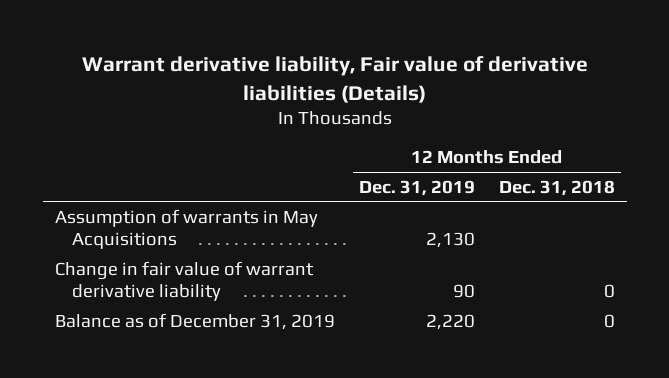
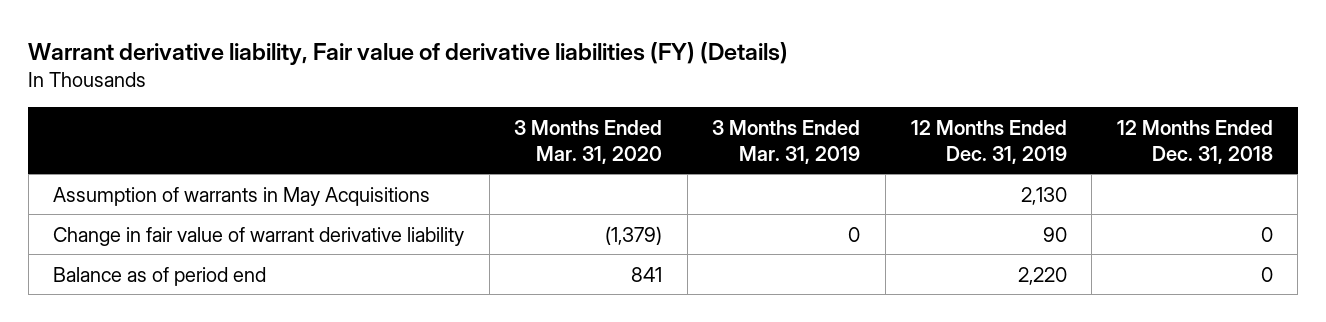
- Warrant derivative liability, Fair value of derivative liabilities (Details)
+ Warrant derivative liability, Fair value of derivative liabilities (FY) (Details)
- | 12 Months Ended Dec. 31, 2019 | 12 Months Ended Dec. 31, 2018
+ | 3 Months Ended Mar. 31, 2020 | 3 Months Ended Mar. 31, 2019 | 12 Months Ended Dec. 31, 2019 | 12 Months Ended Dec. 31, 2018
- Balance as of December 31, 2019 | 2,220 | 0
+ Balance as of period end | 841 | | 2,220 | 0

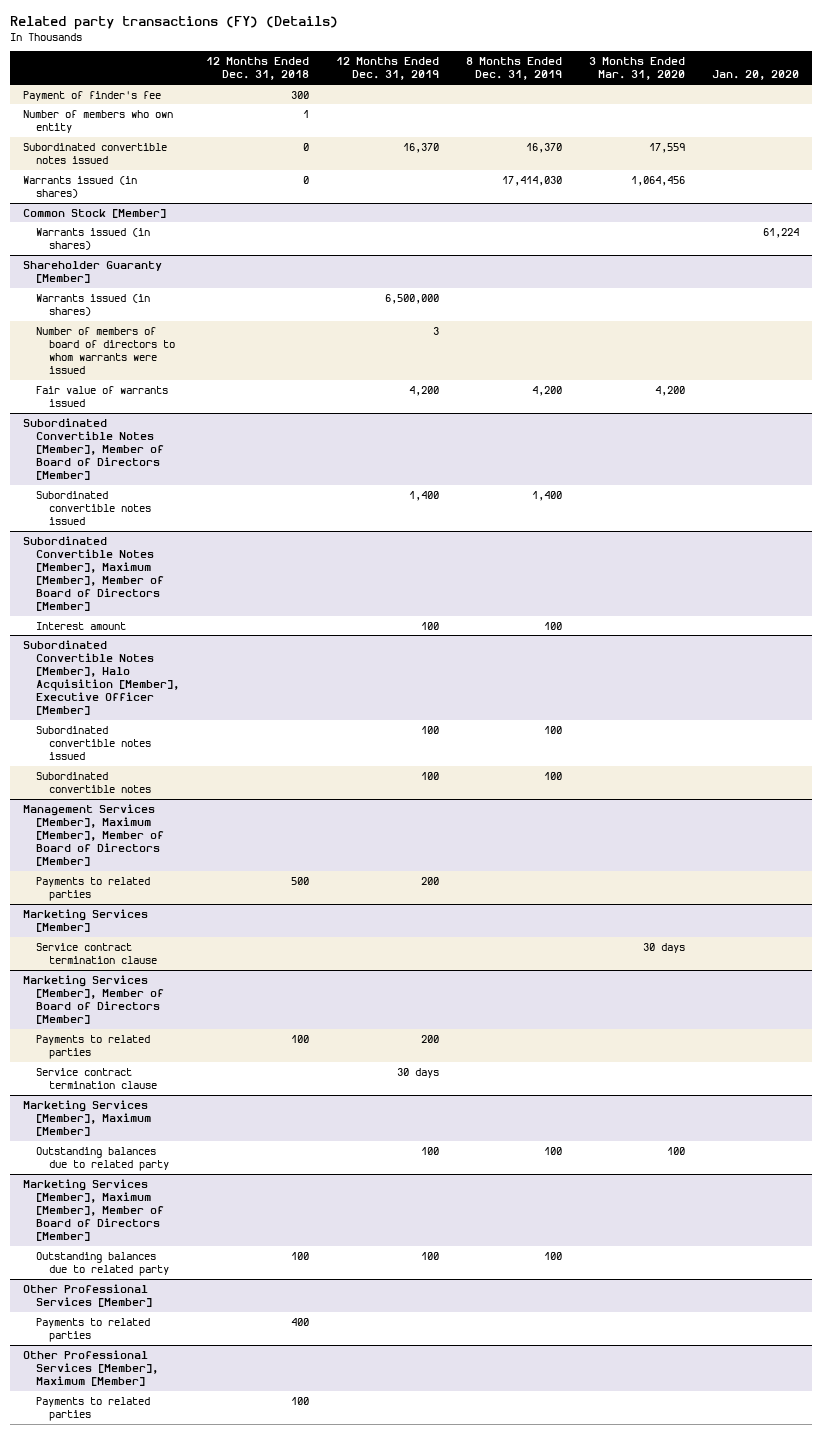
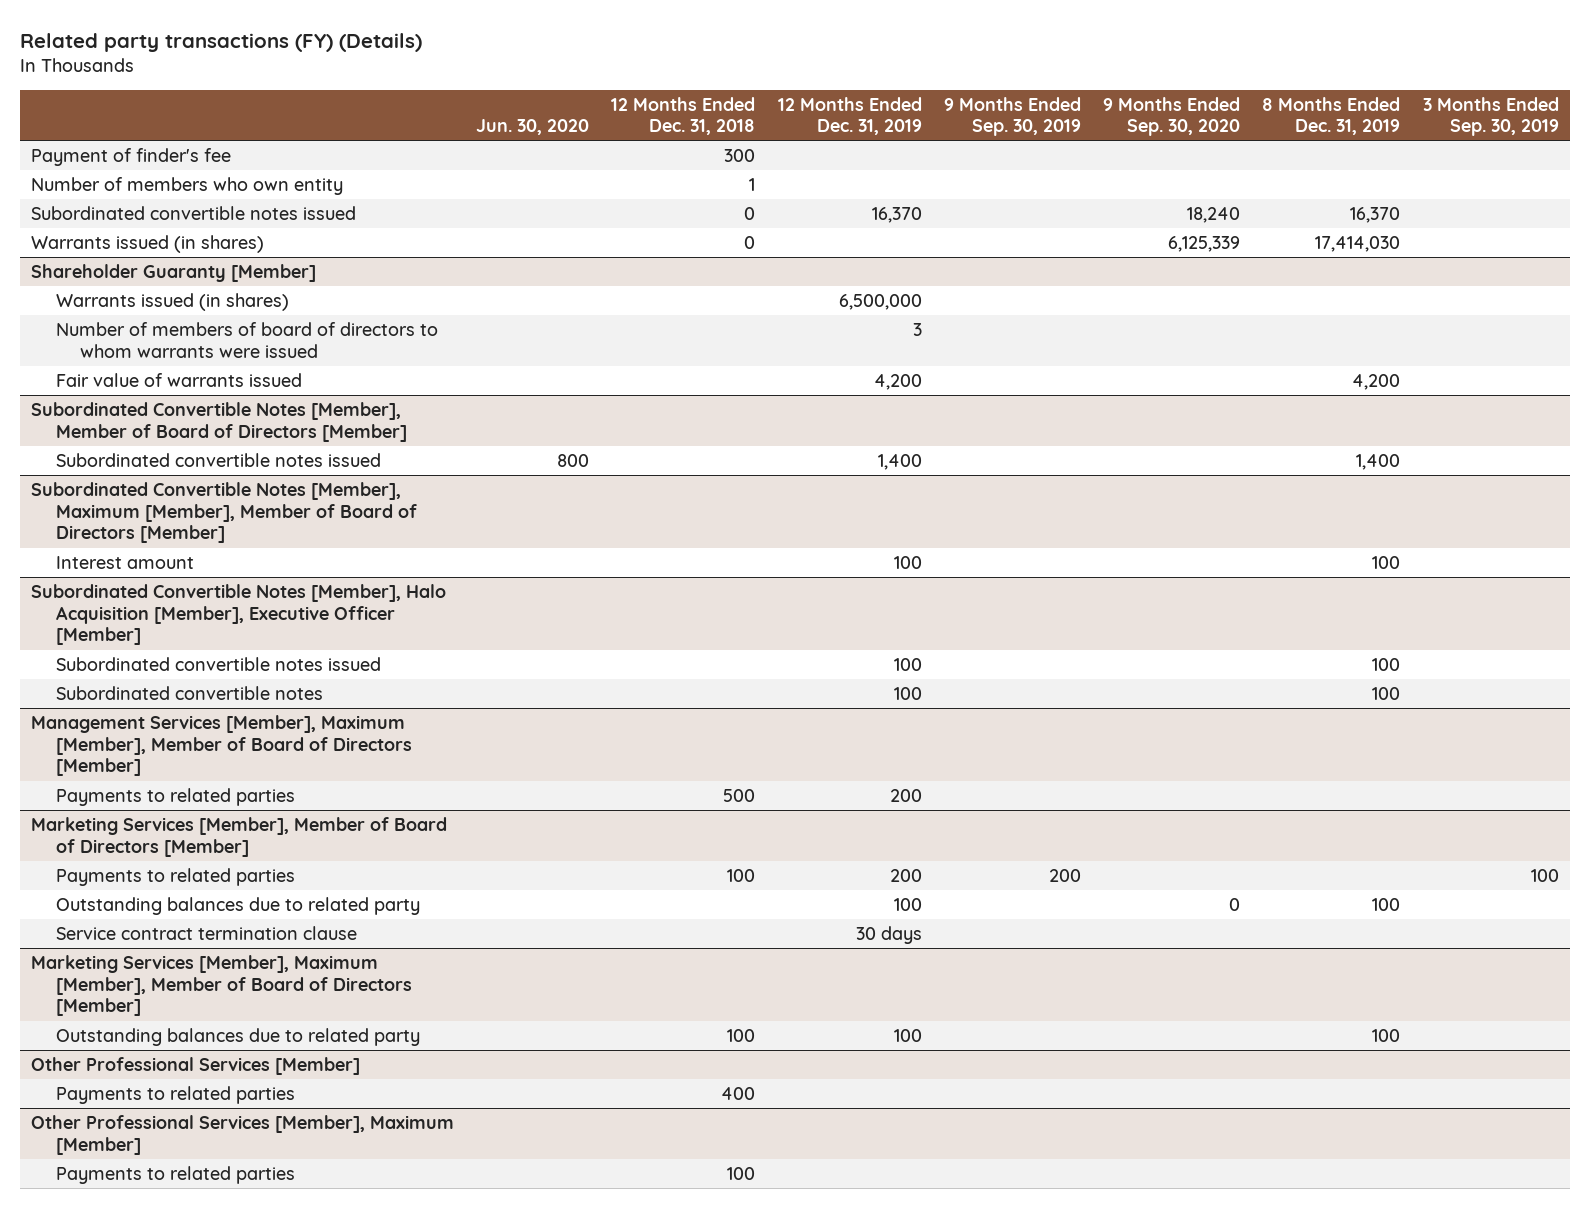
- | 12 Months Ended Dec. 31, 2018 | 12 Months Ended Dec. 31, 2019 | 8 Months Ended Dec. 31, 2019 | 3 Months Ended Mar. 31, 2020 | Jan. 20, 2020
+ | Jun. 30, 2020 | 12 Months Ended Dec. 31, 2018 | 12 Months Ended Dec. 31, 2019 | 9 Months Ended Sep. 30, 2019 | 9 Months Ended Sep. 30, 2020 | 8 Months Ended Dec. 31, 2019 | 3 Months Ended Sep. 30, 2019
- Common Stock [Member]
- Warrants issued (in shares) | | | | | 61,224
- Marketing Services [Member]
- Service contract termination clause | | | | 30 days |
- Marketing Services [Member], Maximum [Member]
@ Marketing Services [Member], Member of Board of Directors [Member]
moved down: Service contract termination clause | | | 30 days | | | |

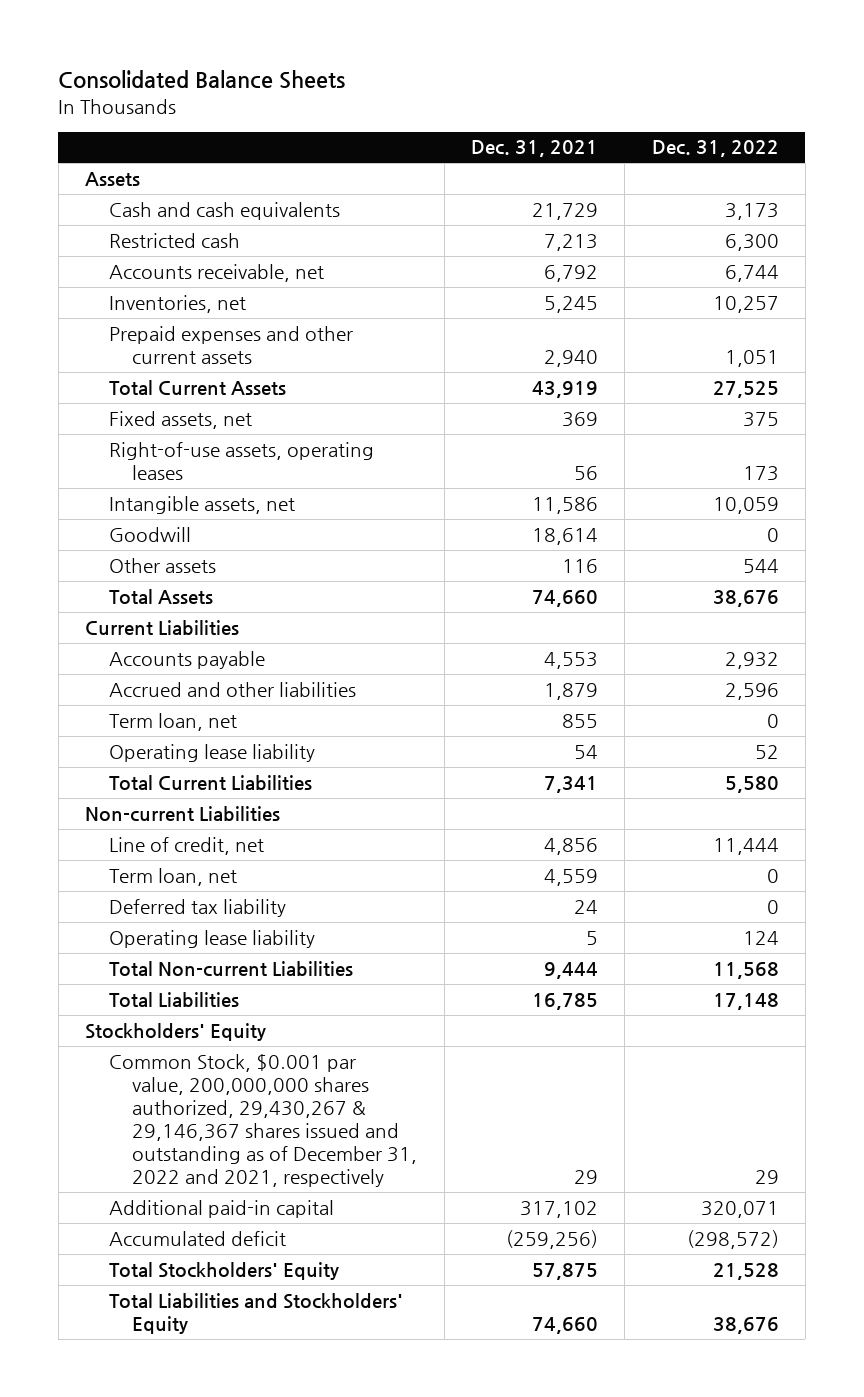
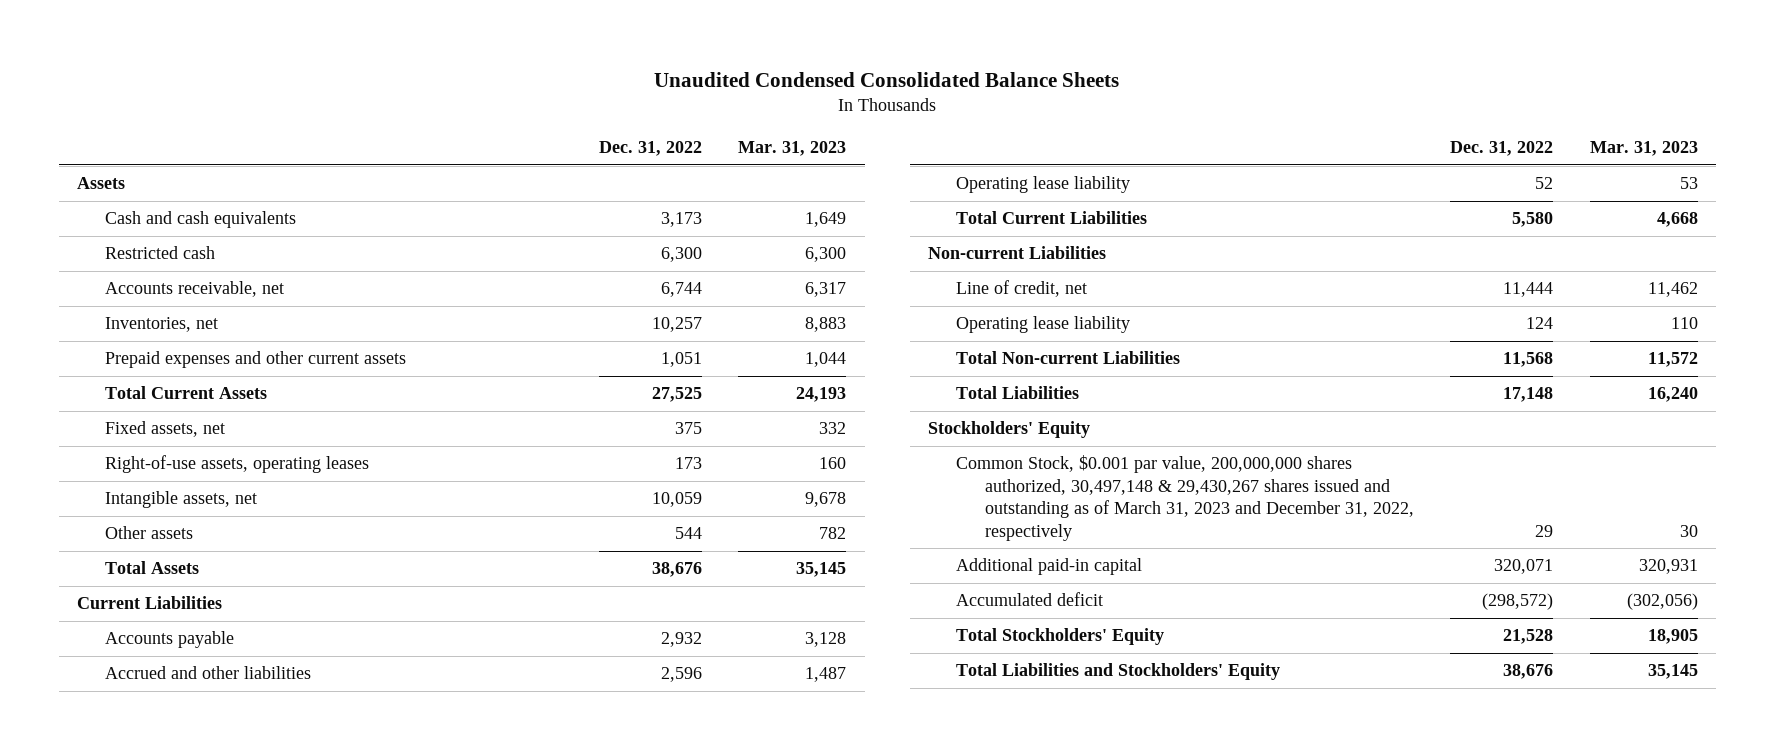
- Consolidated Balance Sheets
+ Unaudited Condensed Consolidated Balance Sheets
- | Dec. 31, 2021 | Dec. 31, 2022
+ | Dec. 31, 2022 | Mar. 31, 2023
- Goodwill | 18,614 | 0
- Term loan, net | 855 | 0
- Term loan, net | 4,559 | 0
- Deferred tax liability | 24 | 0
- Common Stock, $0.001 par value, 200,000,000 shares authorized, 29,430,267 & 29,146,367 shares issued and outstanding as of December 31, 2022 and 2021, respectively | 29 | 29
+ Common Stock, $0.001 par value, 200,000,000 shares authorized, 30,497,148 & 29,430,267 shares issued and outstanding as of March 31, 2023 and December 31, 2022, respectively | 29 | 30

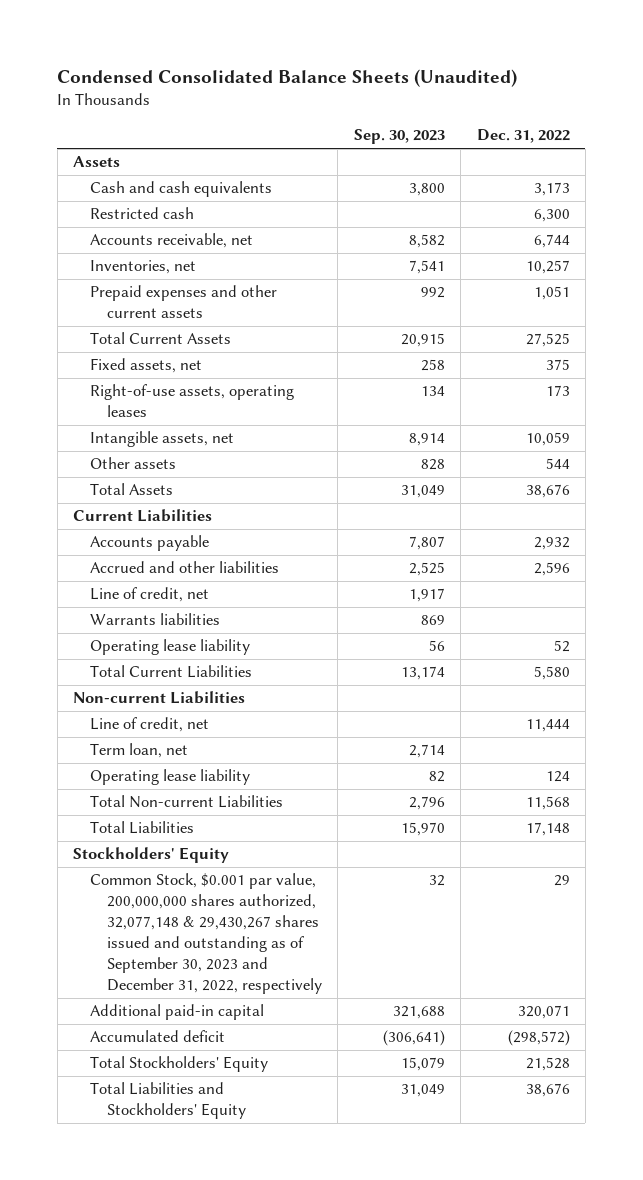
- Unaudited Condensed Consolidated Balance Sheets
+ Condensed Consolidated Balance Sheets (Unaudited)
- | Dec. 31, 2022 | Mar. 31, 2023
+ | Sep. 30, 2023 | Dec. 31, 2022
+ Line of credit, net | 1,917 |
+ Warrants liabilities | 869 |
+ Term loan, net | 2,714 |
- Common Stock, $0.001 par value, 200,000,000 shares authorized, 30,497,148 & 29,430,267 shares issued and outstanding as of March 31, 2023 and December 31, 2022, respectively | 29 | 30
+ Common Stock, $0.001 par value, 200,000,000 shares authorized, 32,077,148 & 29,430,267 shares issued and outstanding as of September 30, 2023 and December 31, 2022, respectively | 32 | 29

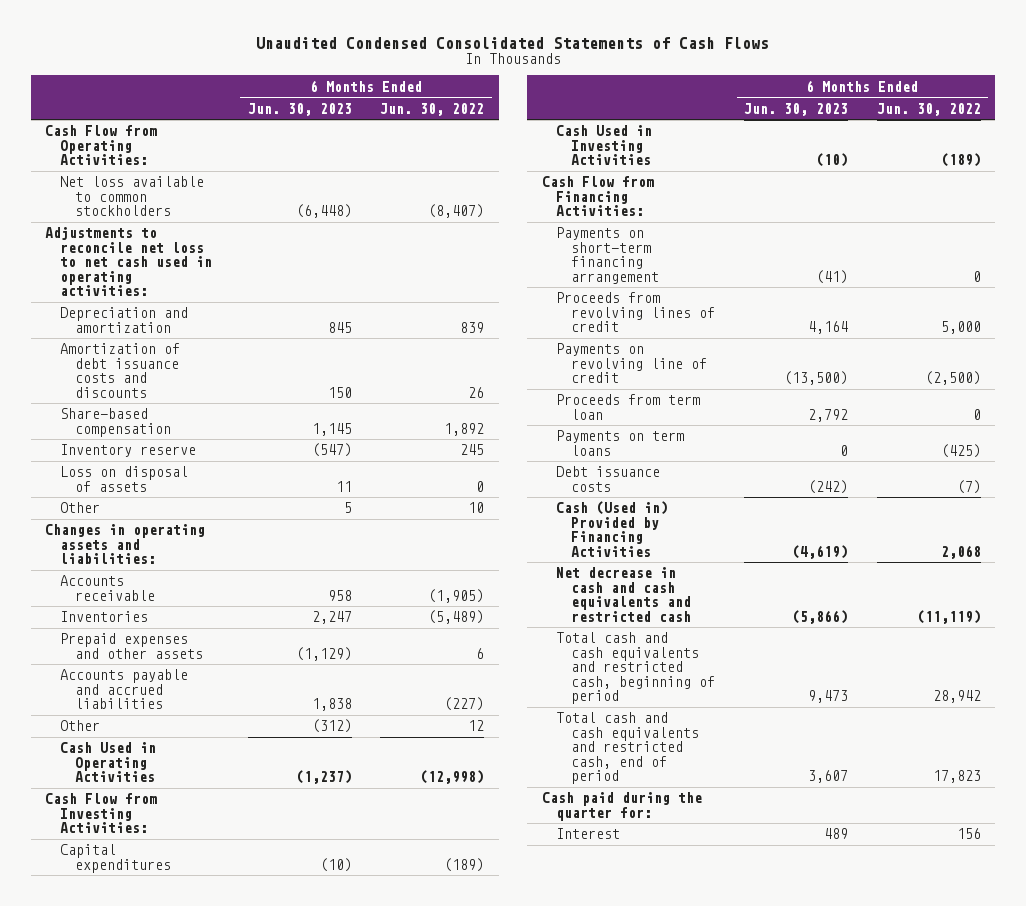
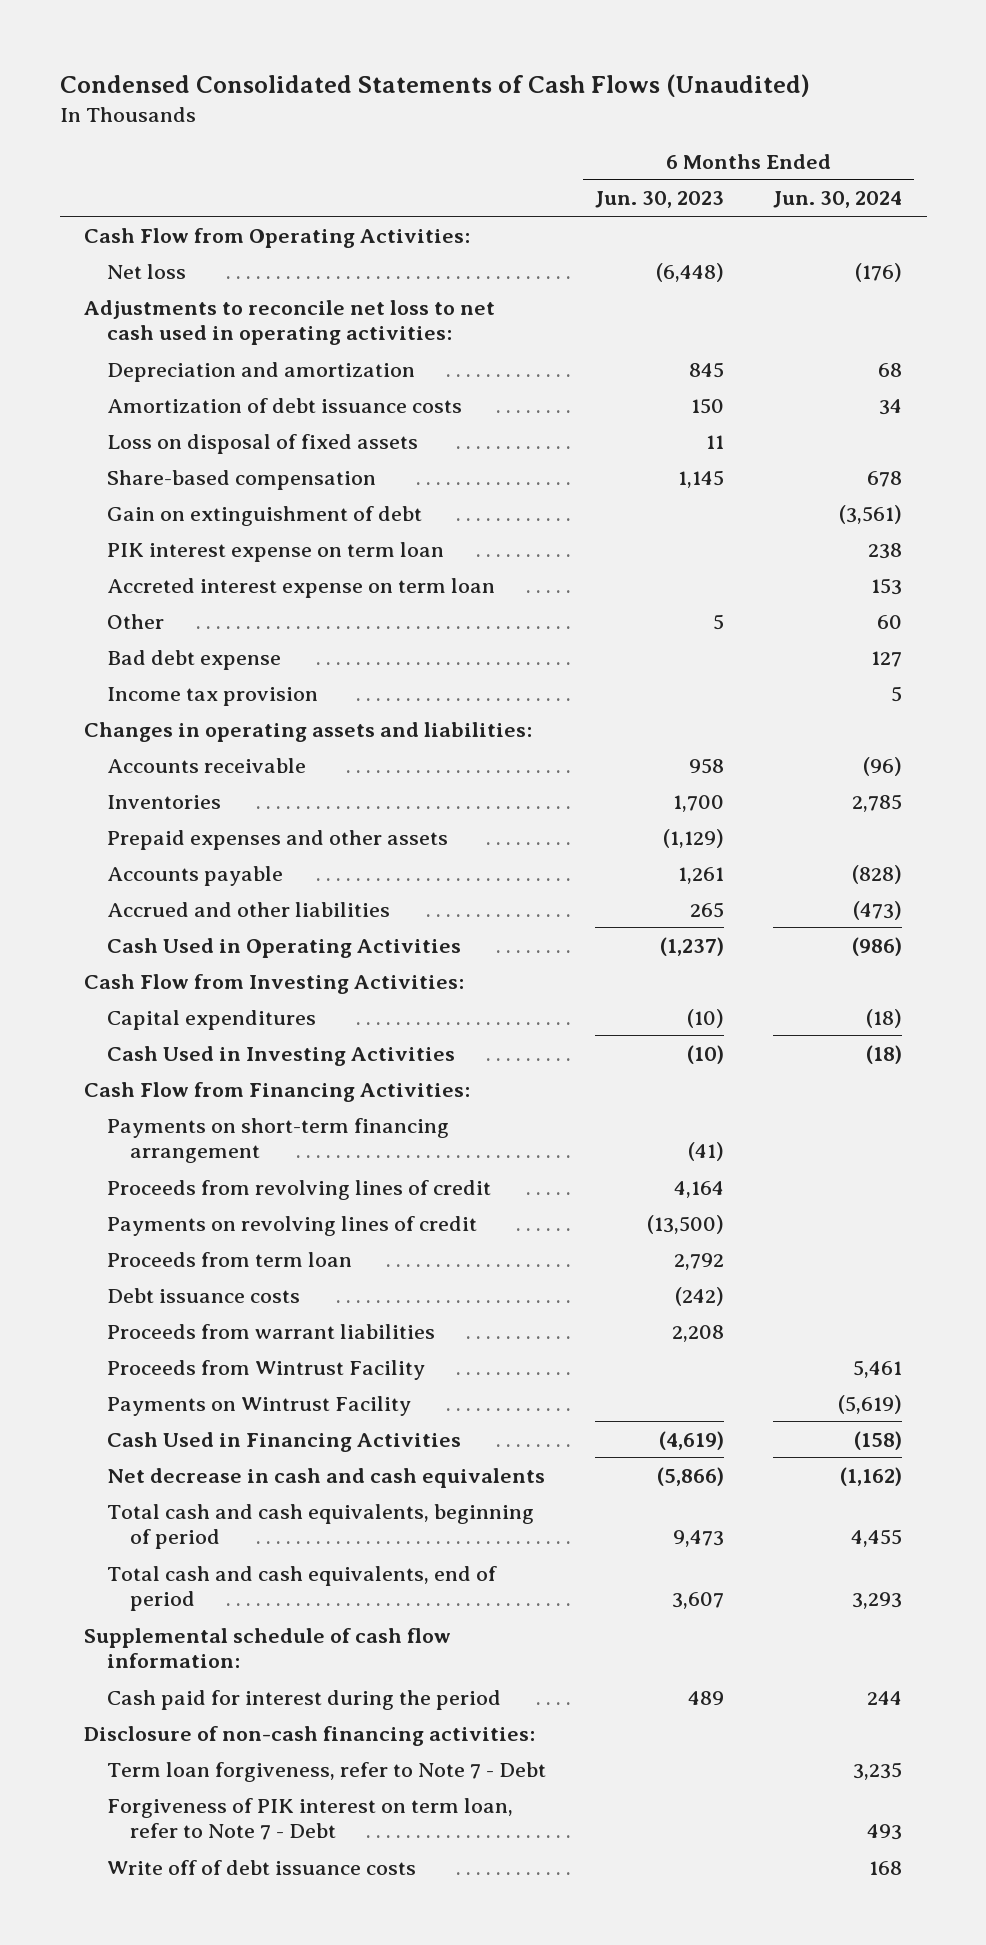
- Unaudited Condensed Consolidated Statements of Cash Flows
+ Condensed Consolidated Statements of Cash Flows (Unaudited)
- | 6 Months Ended Jun. 30, 2023 | 6 Months Ended Jun. 30, 2022
+ | 6 Months Ended Jun. 30, 2023 | 6 Months Ended Jun. 30, 2024
- Net loss available to common stockholders | (6,448) | (8,407)
+ Net loss | (6,448) | (176)
- Amortization of debt issuance costs and discounts | 150 | 26
+ Amortization of debt issuance costs | 150 | 34
+ Loss on disposal of fixed assets | 11 |
- Inventory reserve | (547) | 245
- Loss on disposal of assets | 11 | 0
+ Gain on extinguishment of debt | | (3,561)
+ PIK interest expense on term loan | | 238
+ Accreted interest expense on term loan | | 153
+ Bad debt expense | | 127
+ Income tax provision | | 5
- Inventories | 2,247 | (5,489)
+ Inventories | 1,700 | 2,785
- Accounts payable and accrued liabilities | 1,838 | (227)
- Other | (312) | 12
+ Accounts payable | 1,261 | (828)
+ Accrued and other liabilities | 265 | (473)
- Payments on revolving line of credit | (13,500) | (2,500)
+ Payments on revolving lines of credit | (13,500) |
- Payments on term loans | 0 | (425)
- Cash (Used in) Provided by Financing Activities | (4,619) | 2,068
- Net decrease in cash and cash equivalents and restricted cash | (5,866) | (11,119)
- Total cash and cash equivalents and restricted cash, beginning of period | 9,473 | 28,942
- Total cash and cash equivalents and restricted cash, end of period | 3,607 | 17,823
- Cash paid during the quarter for:
- Interest | 489 | 156
+ Proceeds from warrant liabilities | 2,208 |
+ Proceeds from Wintrust Facility | | 5,461
+ Payments on Wintrust Facility | | (5,619)
+ Cash Used in Financing Activities | (4,619) | (158)
+ Net decrease in cash and cash equivalents | (5,866) | (1,162)
+ Total cash and cash equivalents, beginning of period | 9,473 | 4,455
+ Total cash and cash equivalents, end of period | 3,607 | 3,293
+ Supplemental schedule of cash flow information:
+ Cash paid for interest during the period | 489 | 244
+ Disclosure of non-cash financing activities:
+ Term loan forgiveness, refer to Note 7 - Debt | | 3,235
+ Forgiveness of PIK interest on term loan, refer to Note 7 - Debt | | 493
+ Write off of debt issuance costs | | 168

